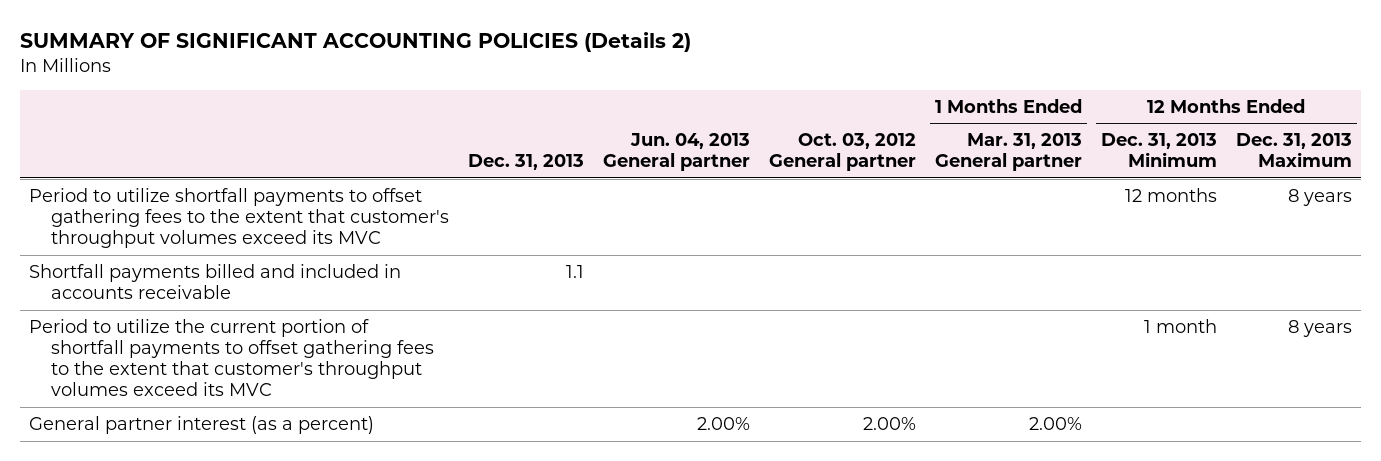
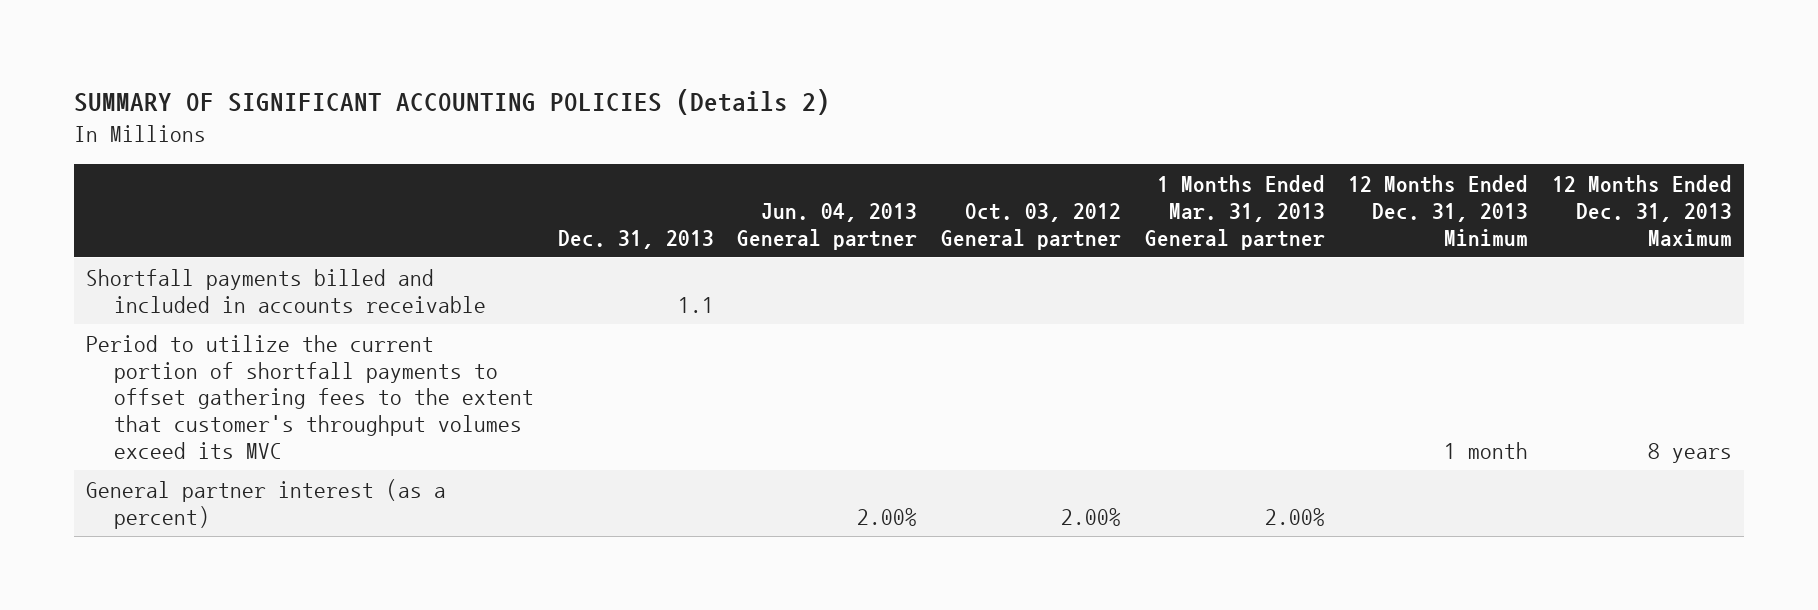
- Period to utilize shortfall payments to offset gathering fees to the extent that customer's throughput volumes exceed its MVC | | | | | 12 months | 8 years

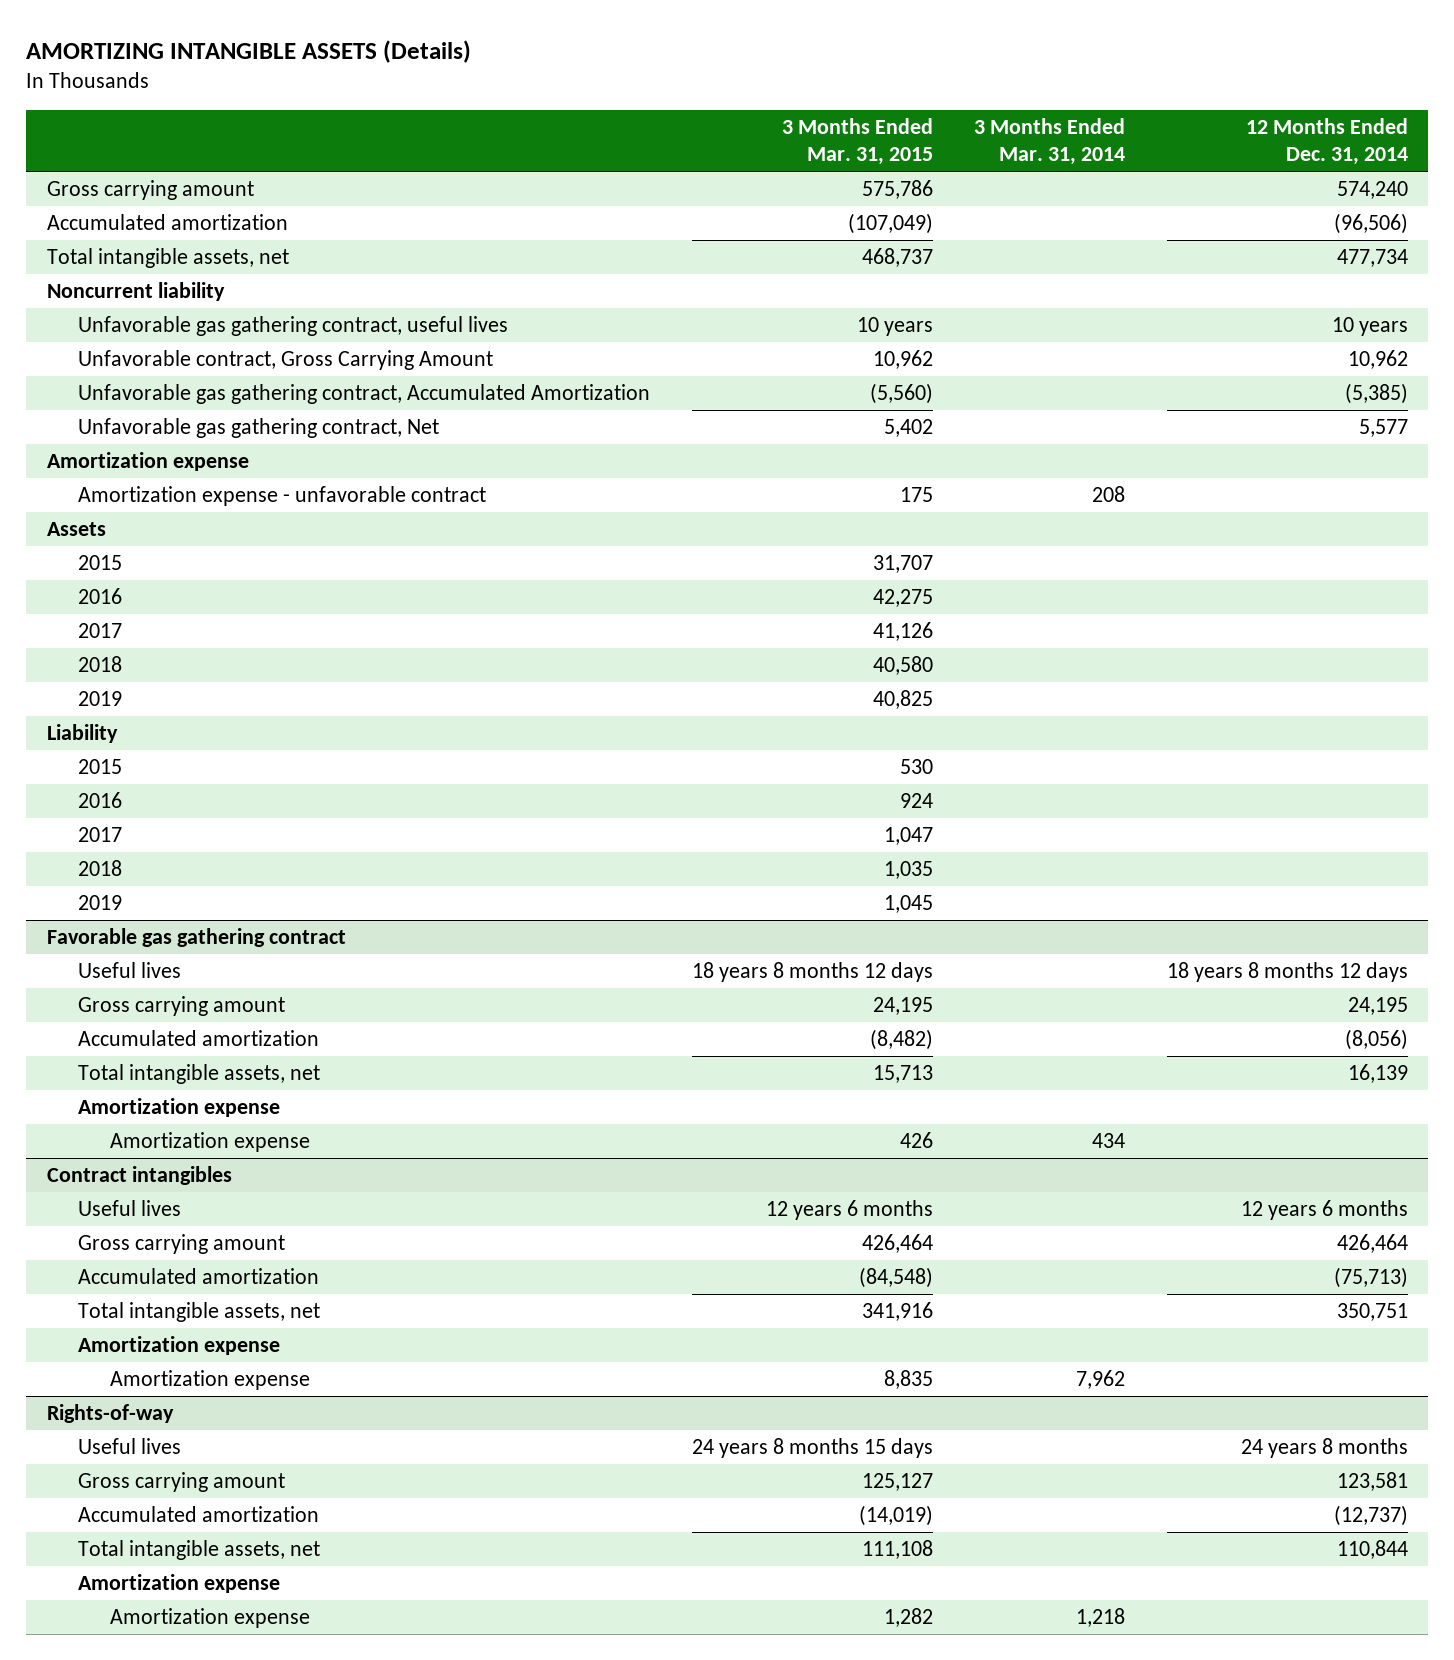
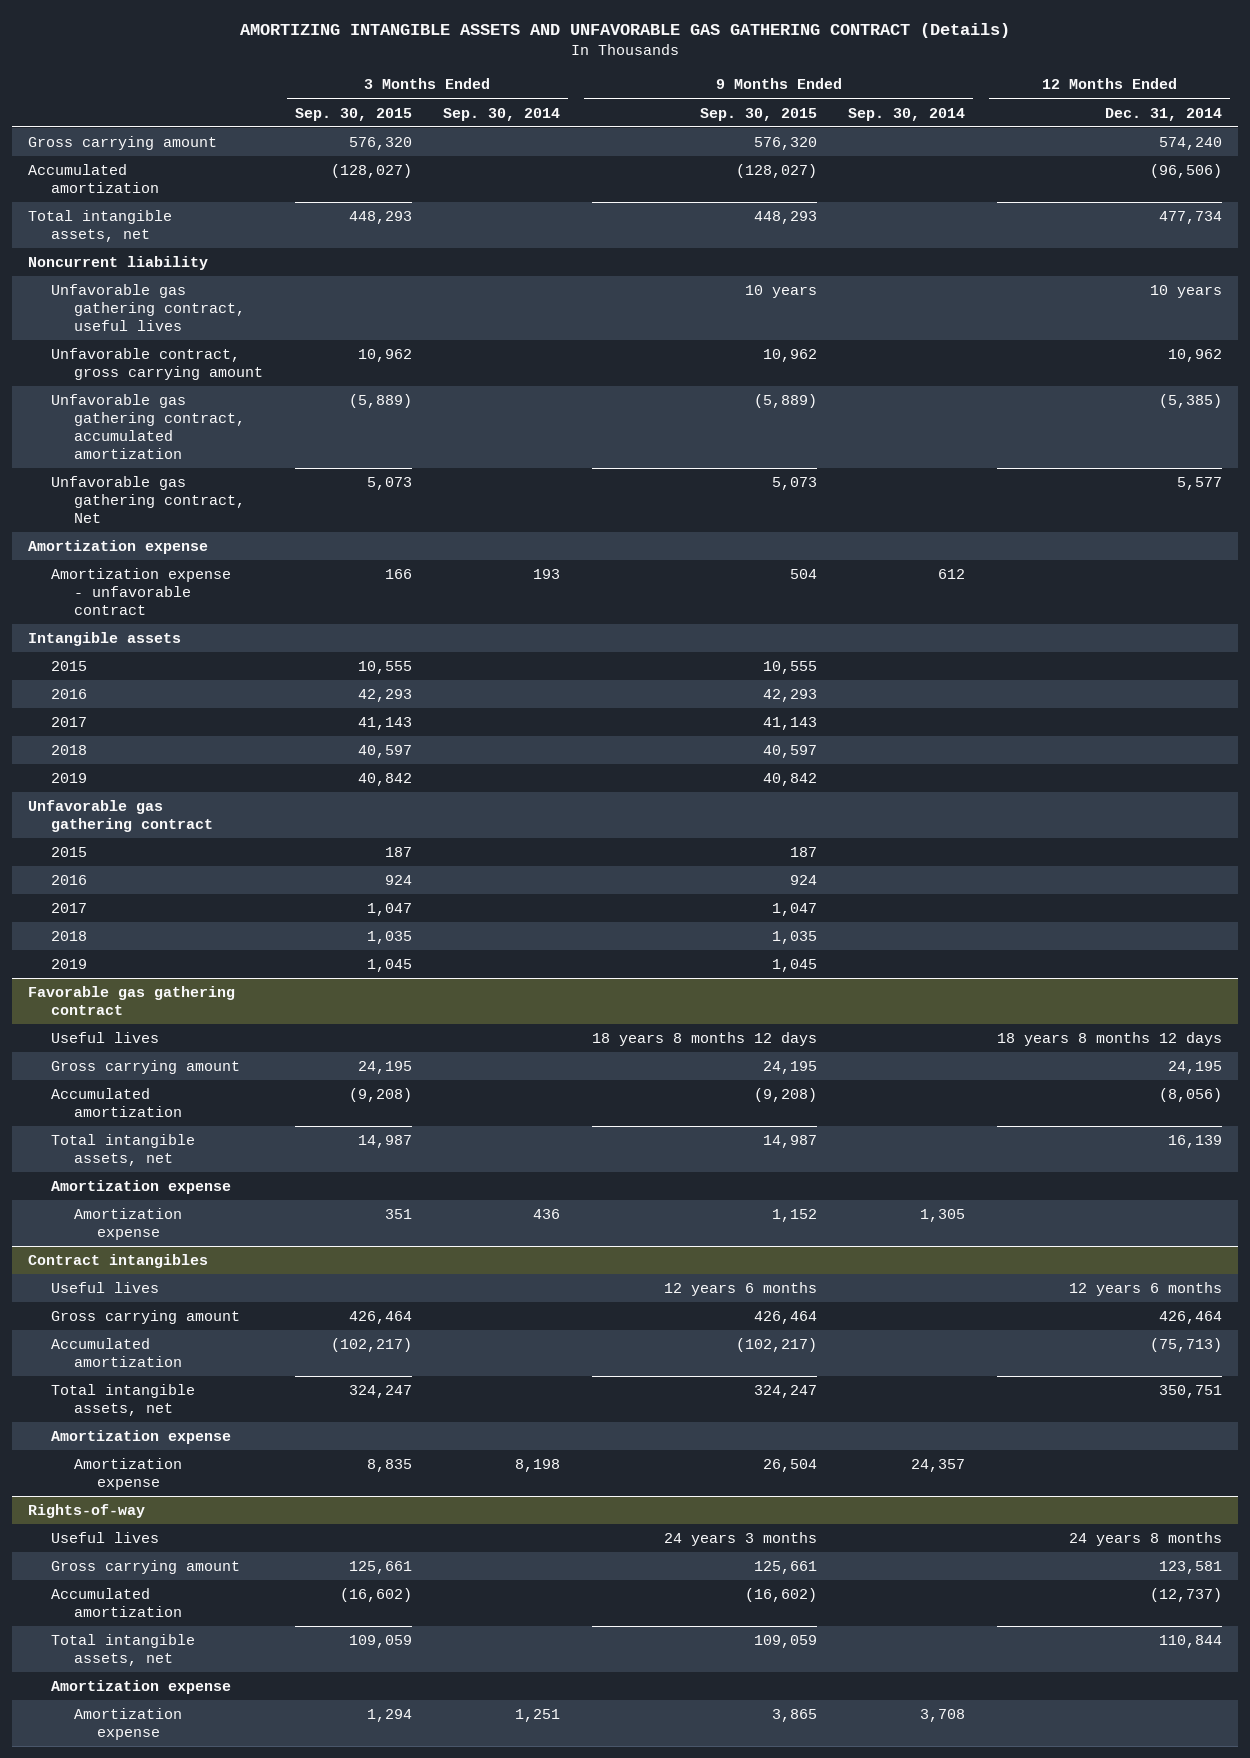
- AMORTIZING INTANGIBLE ASSETS (Details)
+ AMORTIZING INTANGIBLE ASSETS AND UNFAVORABLE GAS GATHERING CONTRACT (Details)
- | 3 Months Ended Mar. 31, 2015 | 3 Months Ended Mar. 31, 2014 | 12 Months Ended Dec. 31, 2014
+ | 3 Months Ended Sep. 30, 2015 | 3 Months Ended Sep. 30, 2014 | 9 Months Ended Sep. 30, 2015 | 9 Months Ended Sep. 30, 2014 | 12 Months Ended Dec. 31, 2014
- Unfavorable contract, Gross Carrying Amount | 10,962 | | 10,962
- Unfavorable gas gathering contract, Accumulated Amortization | (5,560) | | (5,385)
+ Unfavorable contract, gross carrying amount | 10,962 | | 10,962 | | 10,962
+ Unfavorable gas gathering contract, accumulated amortization | (5,889) | | (5,889) | | (5,385)
- Assets
+ Intangible assets
- Liability
+ Unfavorable gas gathering contract

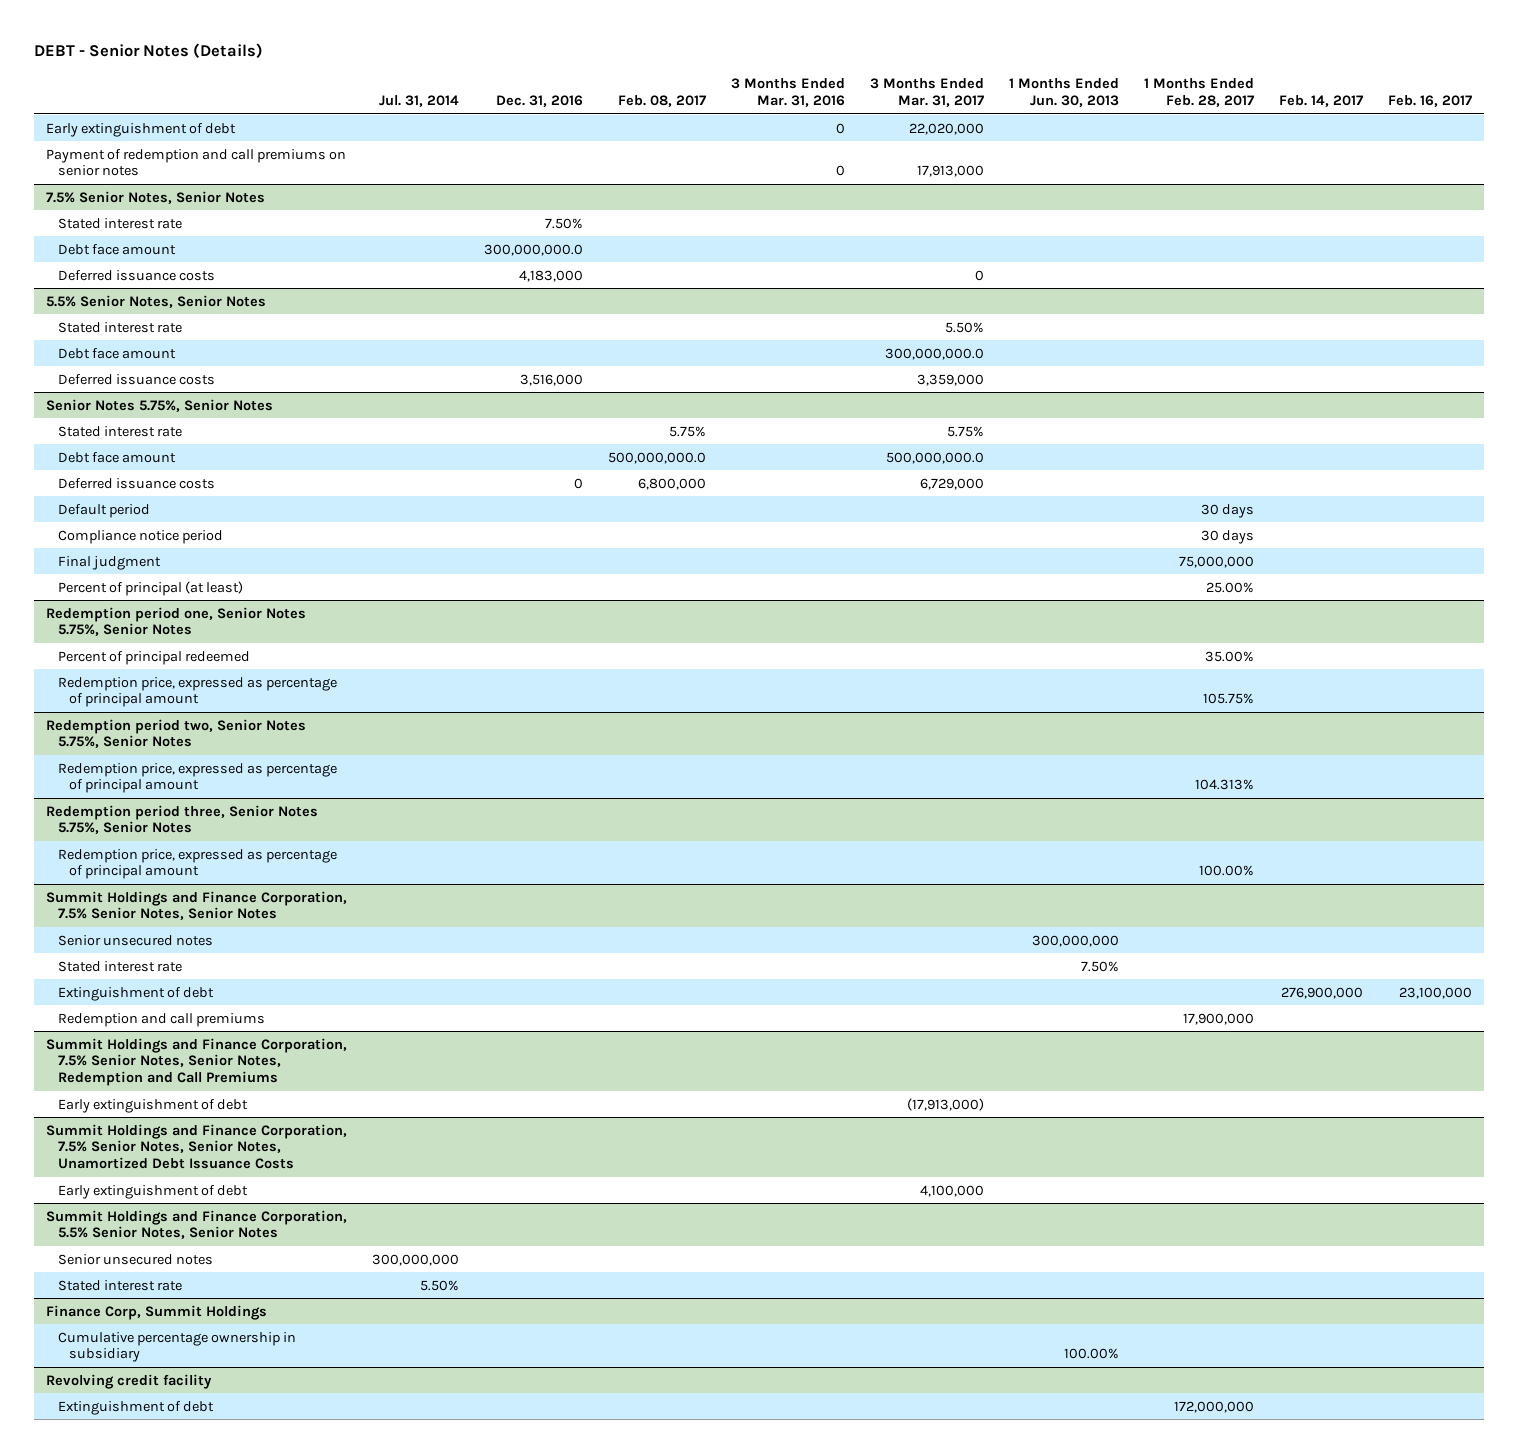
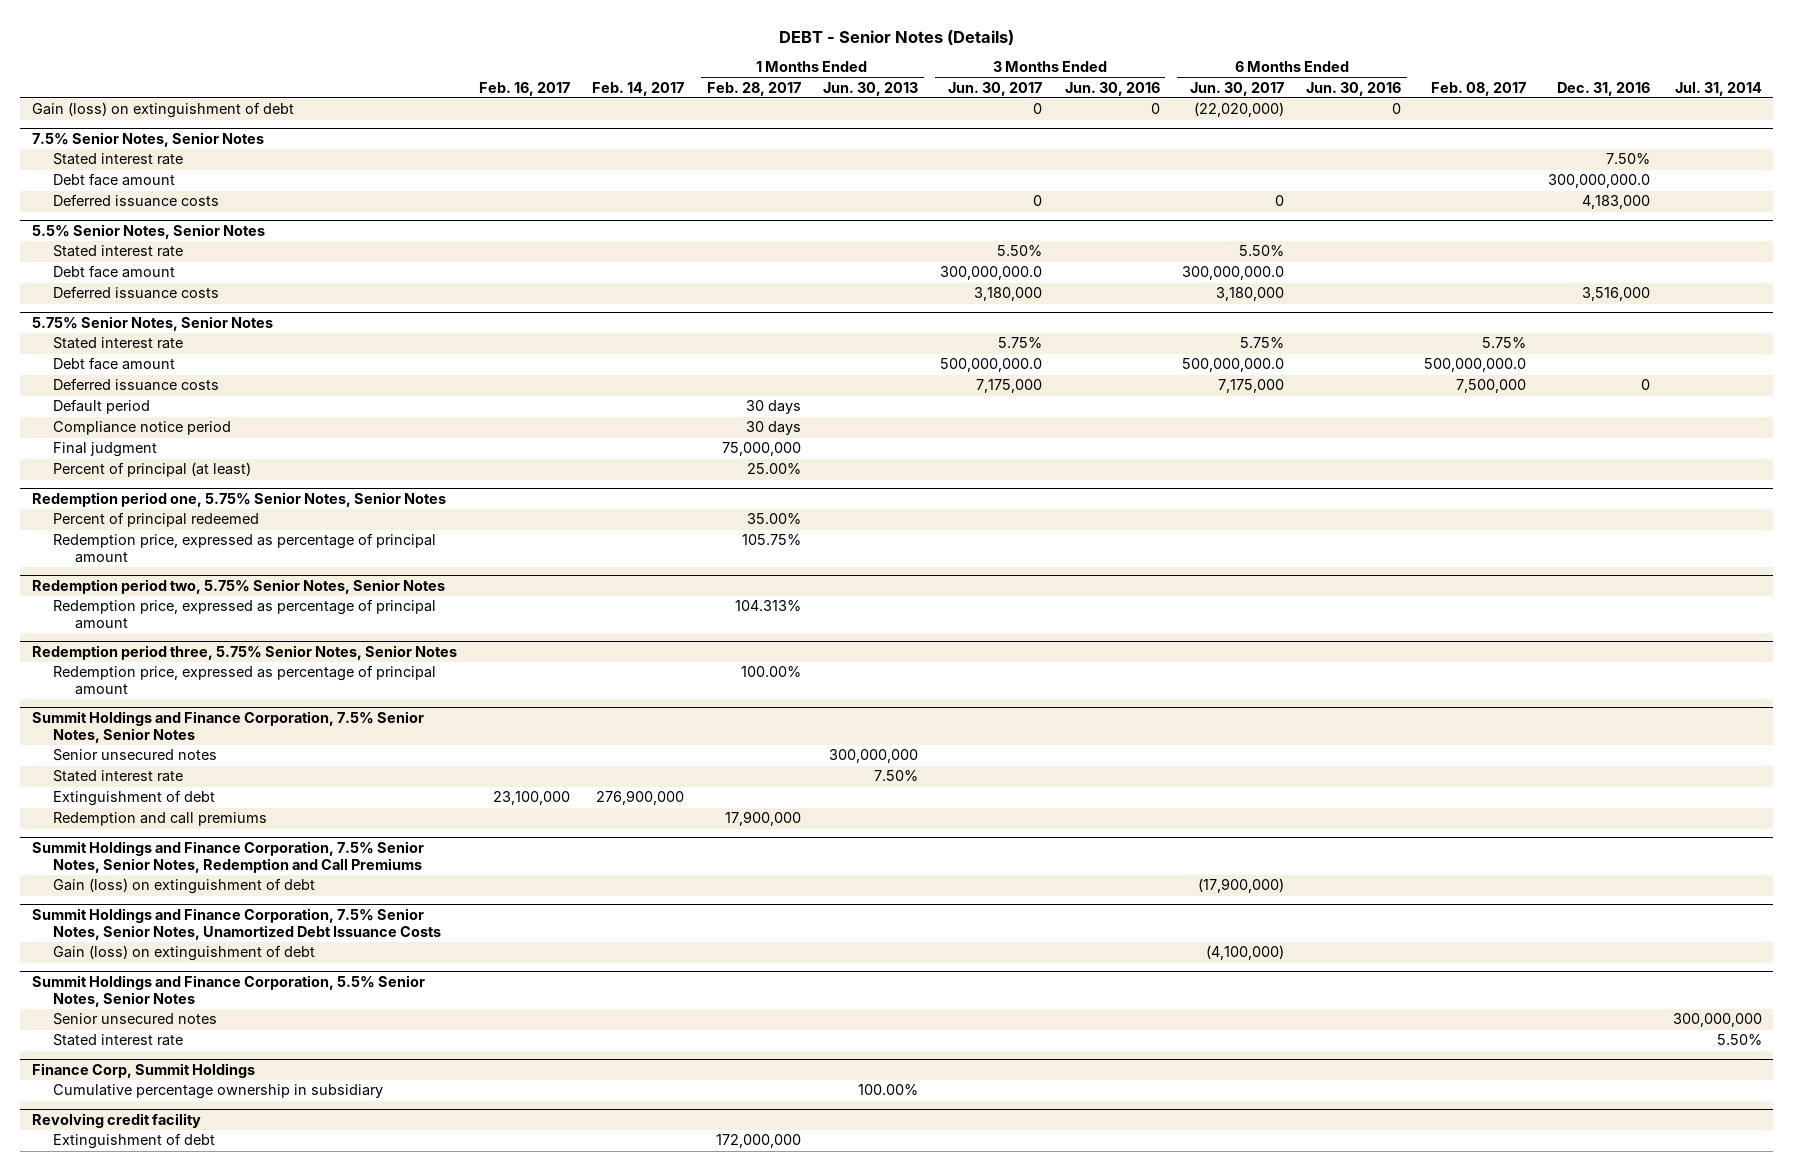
- | Jul. 31, 2014 | Dec. 31, 2016 | Feb. 08, 2017 | 3 Months Ended Mar. 31, 2016 | 3 Months Ended Mar. 31, 2017 | 1 Months Ended Jun. 30, 2013 | 1 Months Ended Feb. 28, 2017 | Feb. 14, 2017 | Feb. 16, 2017
+ | Feb. 16, 2017 | Feb. 14, 2017 | 1 Months Ended Feb. 28, 2017 | 1 Months Ended Jun. 30, 2013 | 3 Months Ended Jun. 30, 2017 | 3 Months Ended Jun. 30, 2016 | 6 Months Ended Jun. 30, 2017 | 6 Months Ended Jun. 30, 2016 | Feb. 08, 2017 | Dec. 31, 2016 | Jul. 31, 2014
- Early extinguishment of debt | | | | 0 | 22,020,000 | | | |
- Payment of redemption and call premiums on senior notes | | | | 0 | 17,913,000 | | | |
+ Gain (loss) on extinguishment of debt | | | | | 0 | 0 | (22,020,000) | 0 | | |
- Senior Notes 5.75%, Senior Notes
+ 5.75% Senior Notes, Senior Notes
- Deferred issuance costs | | 0 | 6,800,000 | | 6,729,000 | | | |
+ Deferred issuance costs | | | | | 7,175,000 | | 7,175,000 | | 7,500,000 | 0 |
- Redemption period one, Senior Notes 5.75%, Senior Notes
+ Redemption period one, 5.75% Senior Notes, Senior Notes
- Redemption period two, Senior Notes 5.75%, Senior Notes
+ Redemption period two, 5.75% Senior Notes, Senior Notes
- Redemption period three, Senior Notes 5.75%, Senior Notes
+ Redemption period three, 5.75% Senior Notes, Senior Notes
@ Summit Holdings and Finance Corporation, 7.5% Senior Notes, Senior Notes, Redemption and Call Premiums
- Early extinguishment of debt | | | | | (17,913,000) | | | |
+ Gain (loss) on extinguishment of debt | | | | | | | (17,900,000) | | | |
@ Summit Holdings and Finance Corporation, 7.5% Senior Notes, Senior Notes, Unamortized Debt Issuance Costs
- Early extinguishment of debt | | | | | 4,100,000 | | | |
+ Gain (loss) on extinguishment of debt | | | | | | | (4,100,000) | | | |

